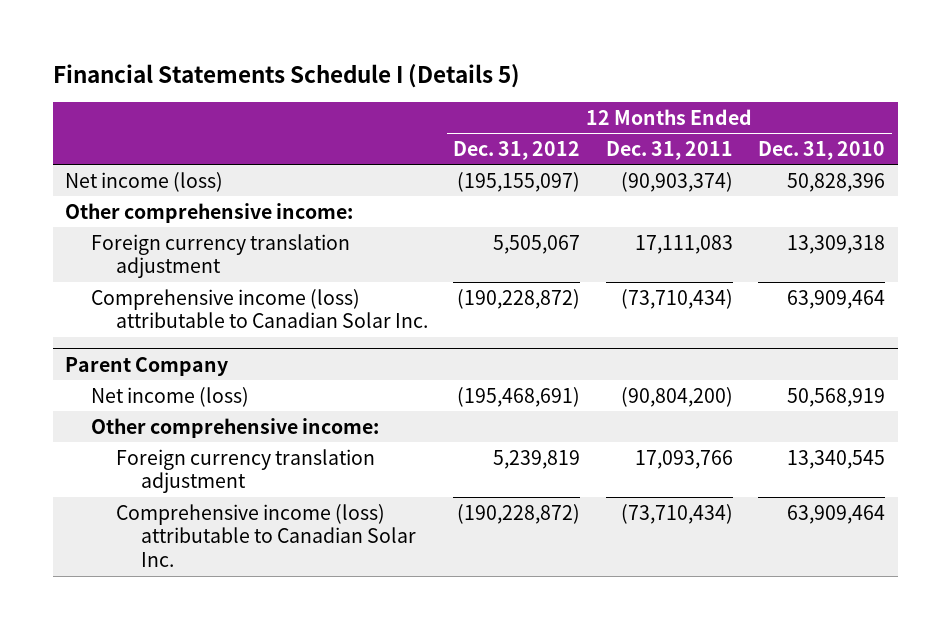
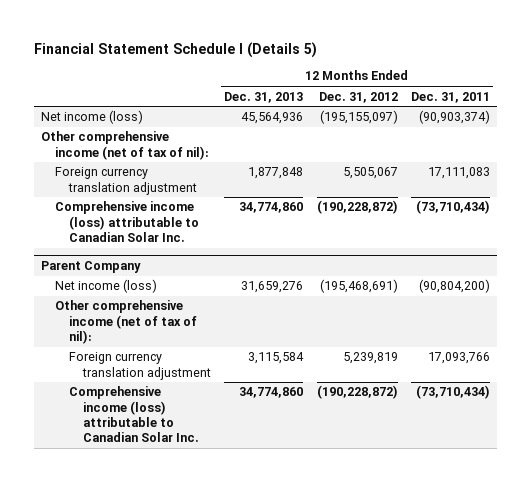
- Financial Statements Schedule I (Details 5)
+ Financial Statement Schedule I (Details 5)
- | 12 Months Ended Dec. 31, 2012 | 12 Months Ended Dec. 31, 2011 | 12 Months Ended Dec. 31, 2010
+ | 12 Months Ended Dec. 31, 2013 | 12 Months Ended Dec. 31, 2012 | 12 Months Ended Dec. 31, 2011
- Other comprehensive income:
+ Other comprehensive income (net of tax of nil):
@ Parent Company
- Other comprehensive income:
+ Other comprehensive income (net of tax of nil):

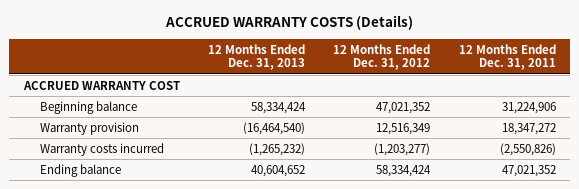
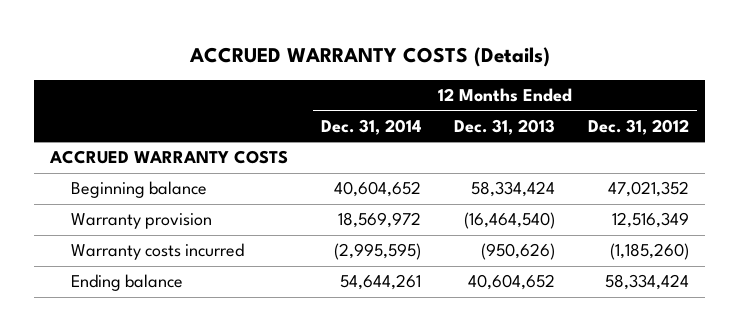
- | 12 Months Ended Dec. 31, 2013 | 12 Months Ended Dec. 31, 2012 | 12 Months Ended Dec. 31, 2011
+ | 12 Months Ended Dec. 31, 2014 | 12 Months Ended Dec. 31, 2013 | 12 Months Ended Dec. 31, 2012
- ACCRUED WARRANTY COST
+ ACCRUED WARRANTY COSTS
- Warranty costs incurred | (1,265,232) | (1,203,277) | (2,550,826)
+ Warranty costs incurred | (2,995,595) | (950,626) | (1,185,260)

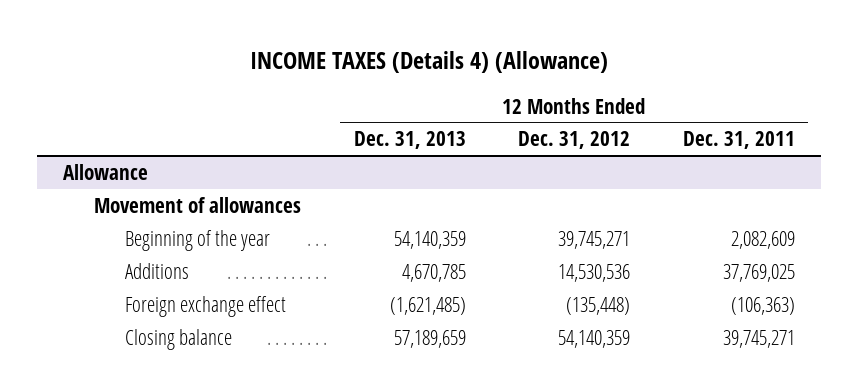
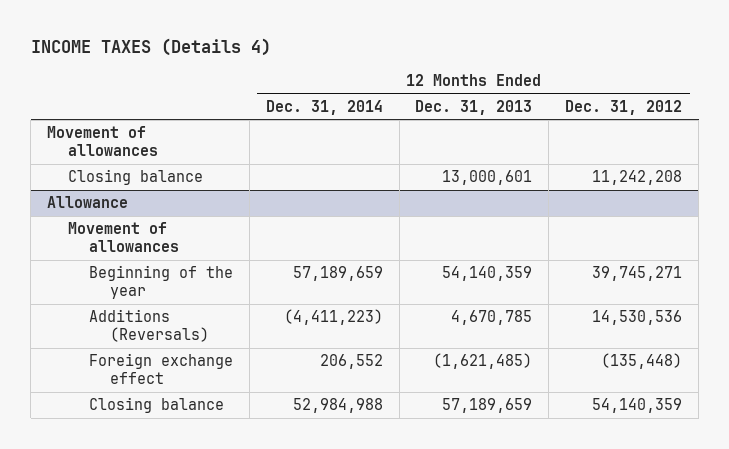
- INCOME TAXES (Details 4) (Allowance)
+ INCOME TAXES (Details 4)
- | 12 Months Ended Dec. 31, 2013 | 12 Months Ended Dec. 31, 2012 | 12 Months Ended Dec. 31, 2011
+ | 12 Months Ended Dec. 31, 2014 | 12 Months Ended Dec. 31, 2013 | 12 Months Ended Dec. 31, 2012
+ Movement of allowances
+ Closing balance | | 13,000,601 | 11,242,208
@ Allowance
- Additions | 4,670,785 | 14,530,536 | 37,769,025
+ Additions (Reversals) | (4,411,223) | 4,670,785 | 14,530,536

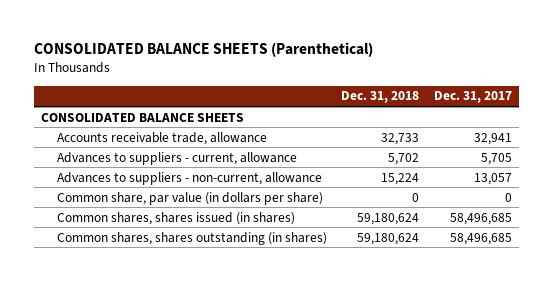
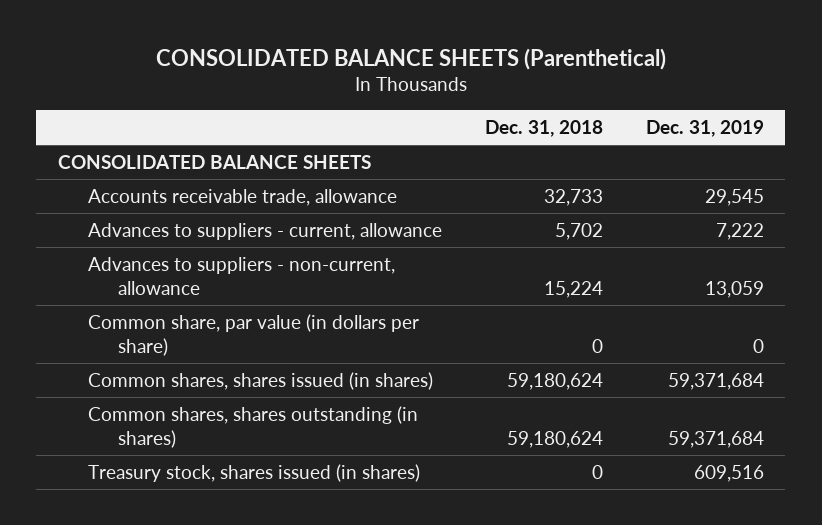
- | Dec. 31, 2018 | Dec. 31, 2017
+ | Dec. 31, 2018 | Dec. 31, 2019
+ Treasury stock, shares issued (in shares) | 0 | 609,516

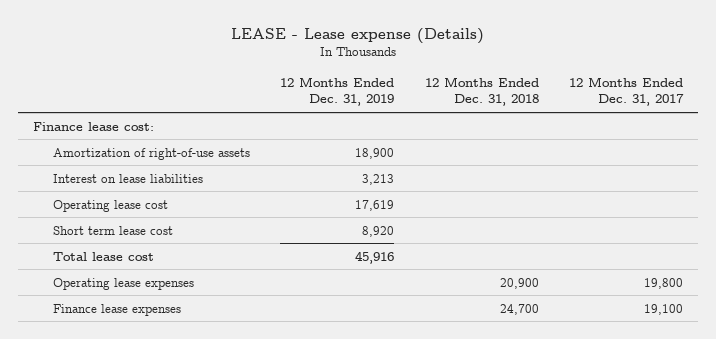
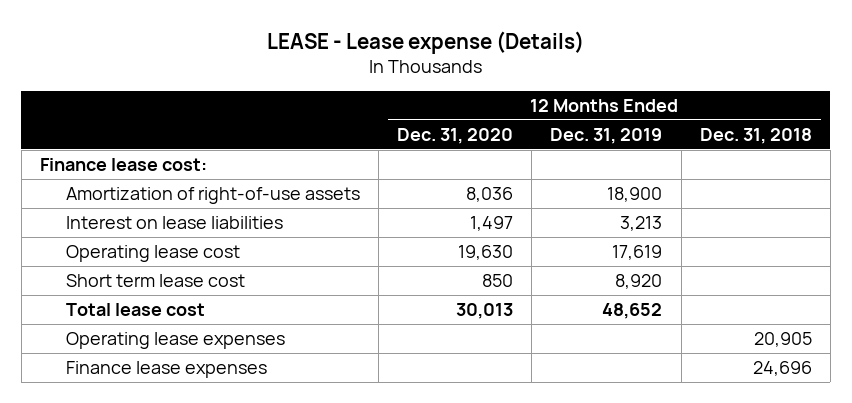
- | 12 Months Ended Dec. 31, 2019 | 12 Months Ended Dec. 31, 2018 | 12 Months Ended Dec. 31, 2017
+ | 12 Months Ended Dec. 31, 2020 | 12 Months Ended Dec. 31, 2019 | 12 Months Ended Dec. 31, 2018
- Total lease cost | 45,916 | |
- Operating lease expenses | | 20,900 | 19,800
- Finance lease expenses | | 24,700 | 19,100
+ Total lease cost | 30,013 | 48,652 |
+ Operating lease expenses | | | 20,905
+ Finance lease expenses | | | 24,696

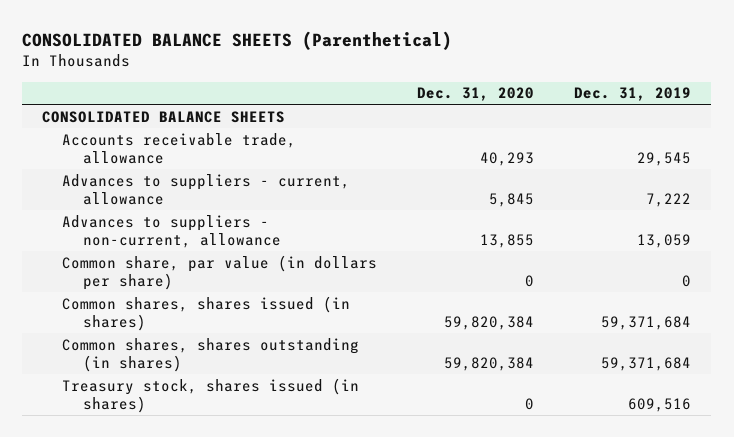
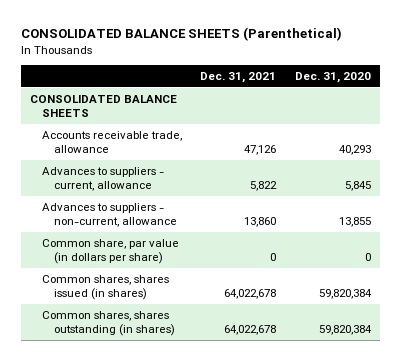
- | Dec. 31, 2020 | Dec. 31, 2019
+ | Dec. 31, 2021 | Dec. 31, 2020
- Treasury stock, shares issued (in shares) | 0 | 609,516

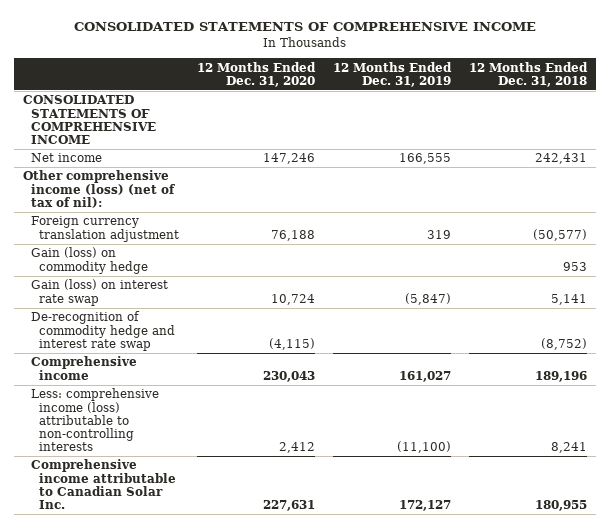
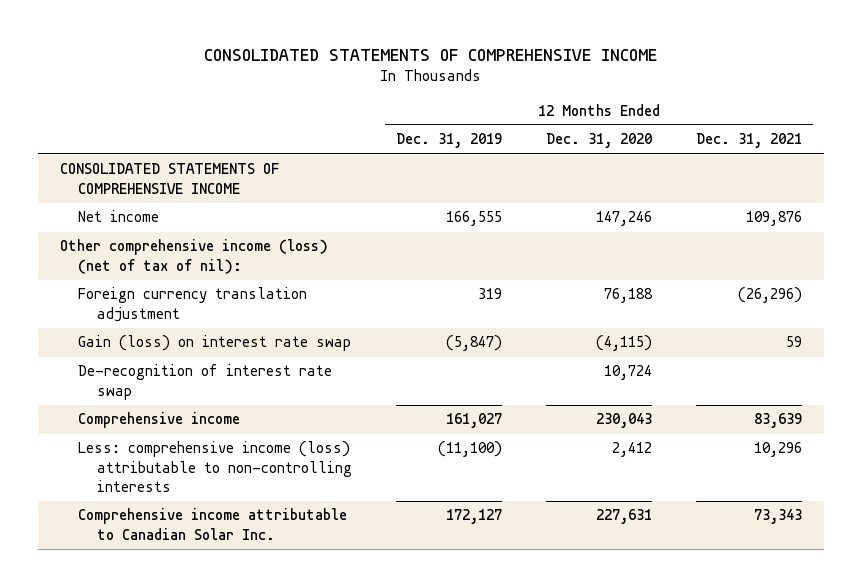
- | 12 Months Ended Dec. 31, 2020 | 12 Months Ended Dec. 31, 2019 | 12 Months Ended Dec. 31, 2018
+ | 12 Months Ended Dec. 31, 2019 | 12 Months Ended Dec. 31, 2020 | 12 Months Ended Dec. 31, 2021
- Gain (loss) on commodity hedge | | | 953
- Gain (loss) on interest rate swap | 10,724 | (5,847) | 5,141
- De-recognition of commodity hedge and interest rate swap | (4,115) | | (8,752)
+ Gain (loss) on interest rate swap | (5,847) | (4,115) | 59
+ De-recognition of interest rate swap | | 10,724 |

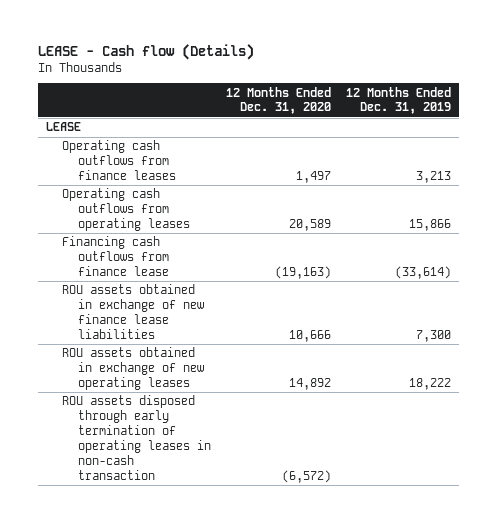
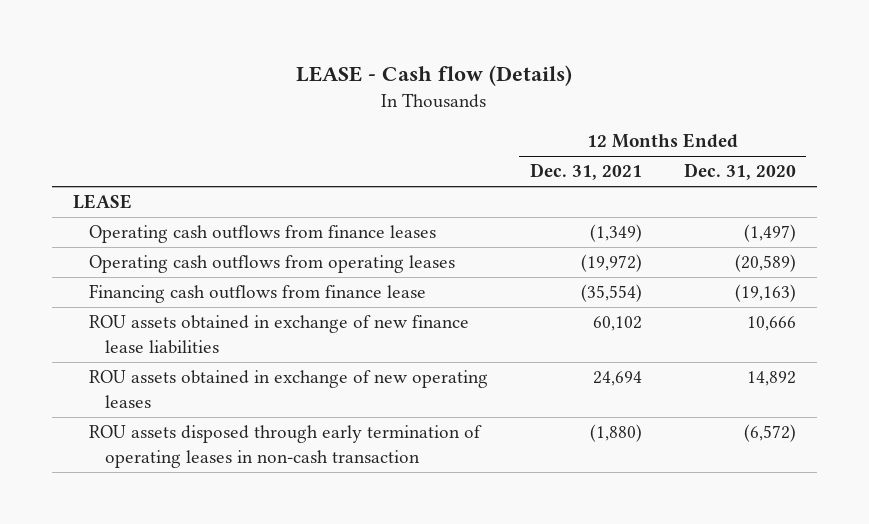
- | 12 Months Ended Dec. 31, 2020 | 12 Months Ended Dec. 31, 2019
+ | 12 Months Ended Dec. 31, 2021 | 12 Months Ended Dec. 31, 2020
- Operating cash outflows from finance leases | 1,497 | 3,213
- Operating cash outflows from operating leases | 20,589 | 15,866
+ Operating cash outflows from finance leases | (1,349) | (1,497)
+ Operating cash outflows from operating leases | (19,972) | (20,589)

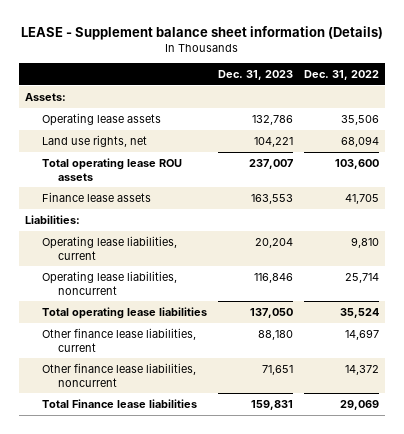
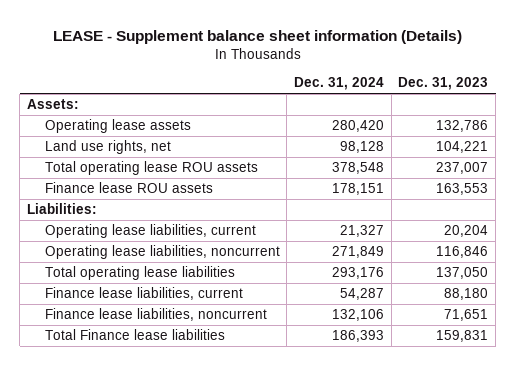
- | Dec. 31, 2023 | Dec. 31, 2022
+ | Dec. 31, 2024 | Dec. 31, 2023
- Finance lease assets | 163,553 | 41,705
+ Finance lease ROU assets | 178,151 | 163,553
- Other finance lease liabilities, current | 88,180 | 14,697
- Other finance lease liabilities, noncurrent | 71,651 | 14,372
+ Finance lease liabilities, current | 54,287 | 88,180
+ Finance lease liabilities, noncurrent | 132,106 | 71,651

